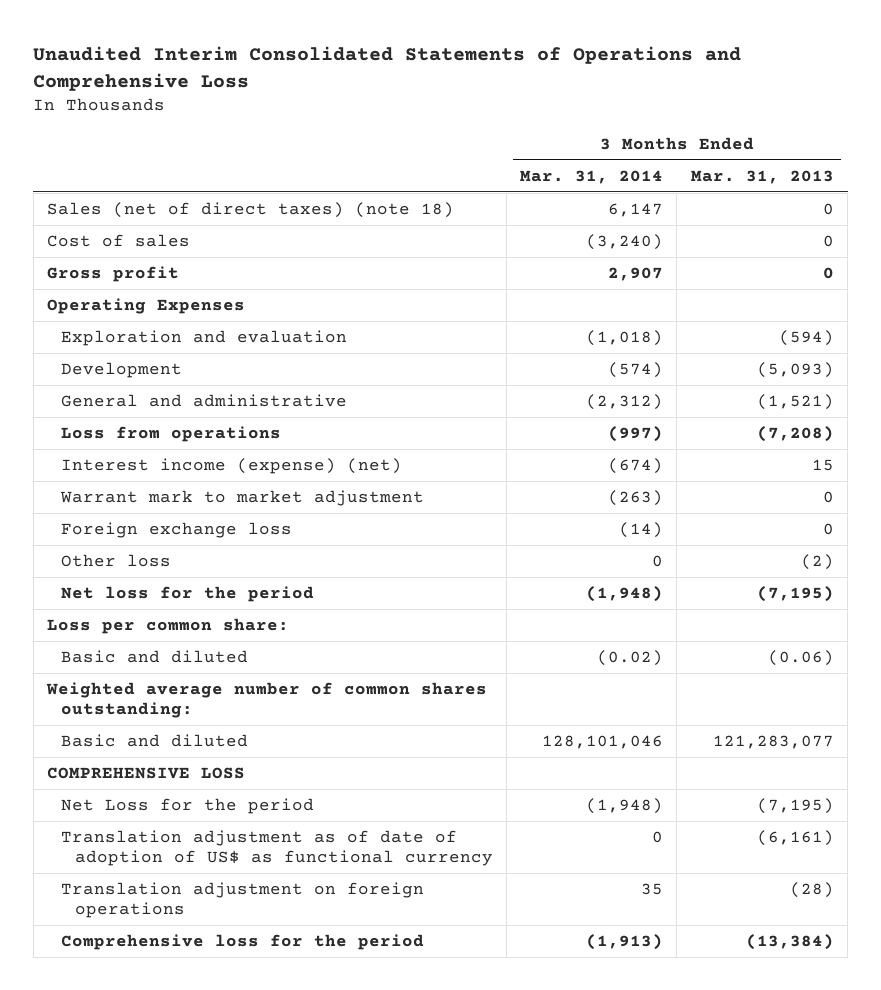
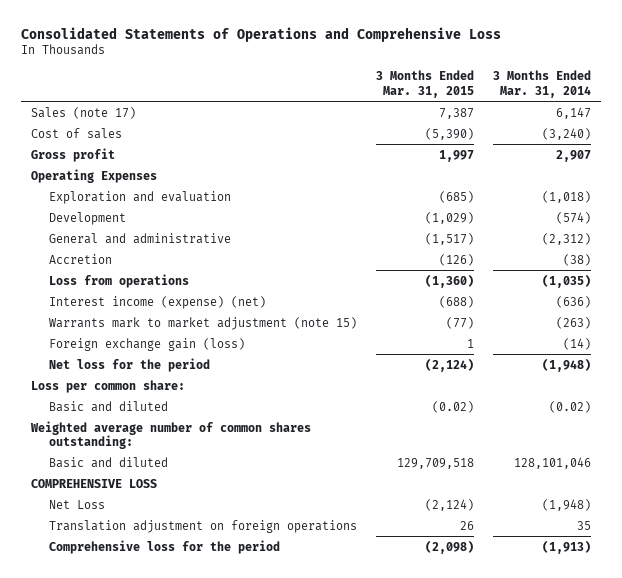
- Unaudited Interim Consolidated Statements of Operations and Comprehensive Loss
+ Consolidated Statements of Operations and Comprehensive Loss
- | 3 Months Ended Mar. 31, 2014 | 3 Months Ended Mar. 31, 2013
+ | 3 Months Ended Mar. 31, 2015 | 3 Months Ended Mar. 31, 2014
- Sales (net of direct taxes) (note 18) | 6,147 | 0
+ Sales (note 17) | 7,387 | 6,147
- Loss from operations | (997) | (7,208)
- Interest income (expense) (net) | (674) | 15
- Warrant mark to market adjustment | (263) | 0
- Foreign exchange loss | (14) | 0
- Other loss | 0 | (2)
+ Accretion | (126) | (38)
+ Loss from operations | (1,360) | (1,035)
+ Interest income (expense) (net) | (688) | (636)
+ Warrants mark to market adjustment (note 15) | (77) | (263)
+ Foreign exchange gain (loss) | 1 | (14)
- Net Loss for the period | (1,948) | (7,195)
- Translation adjustment as of date of adoption of US$ as functional currency | 0 | (6,161)
+ Net Loss | (2,124) | (1,948)

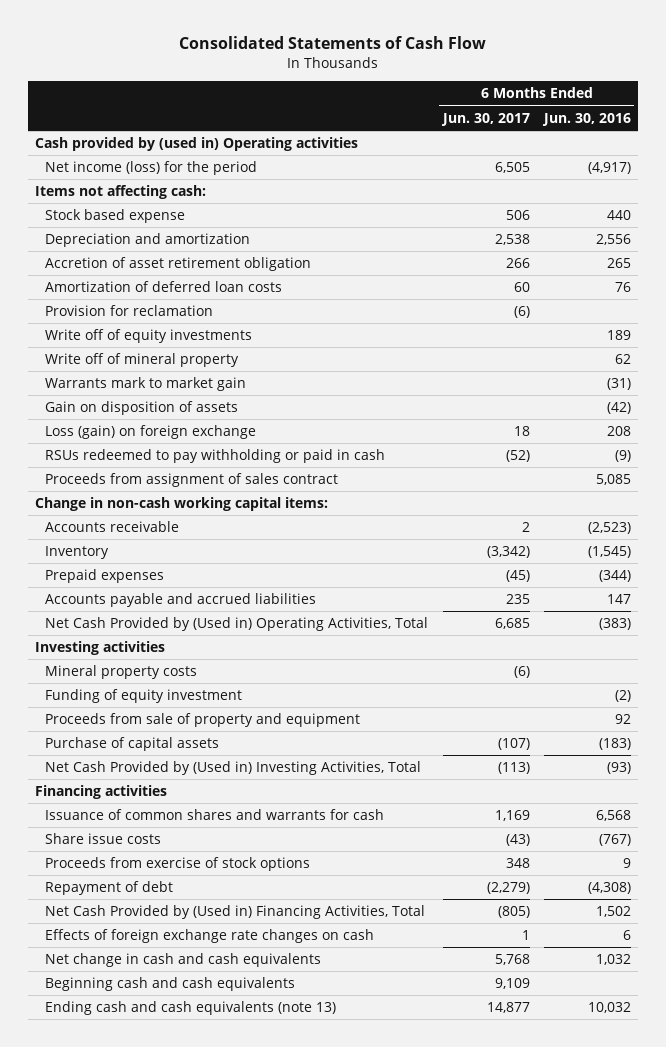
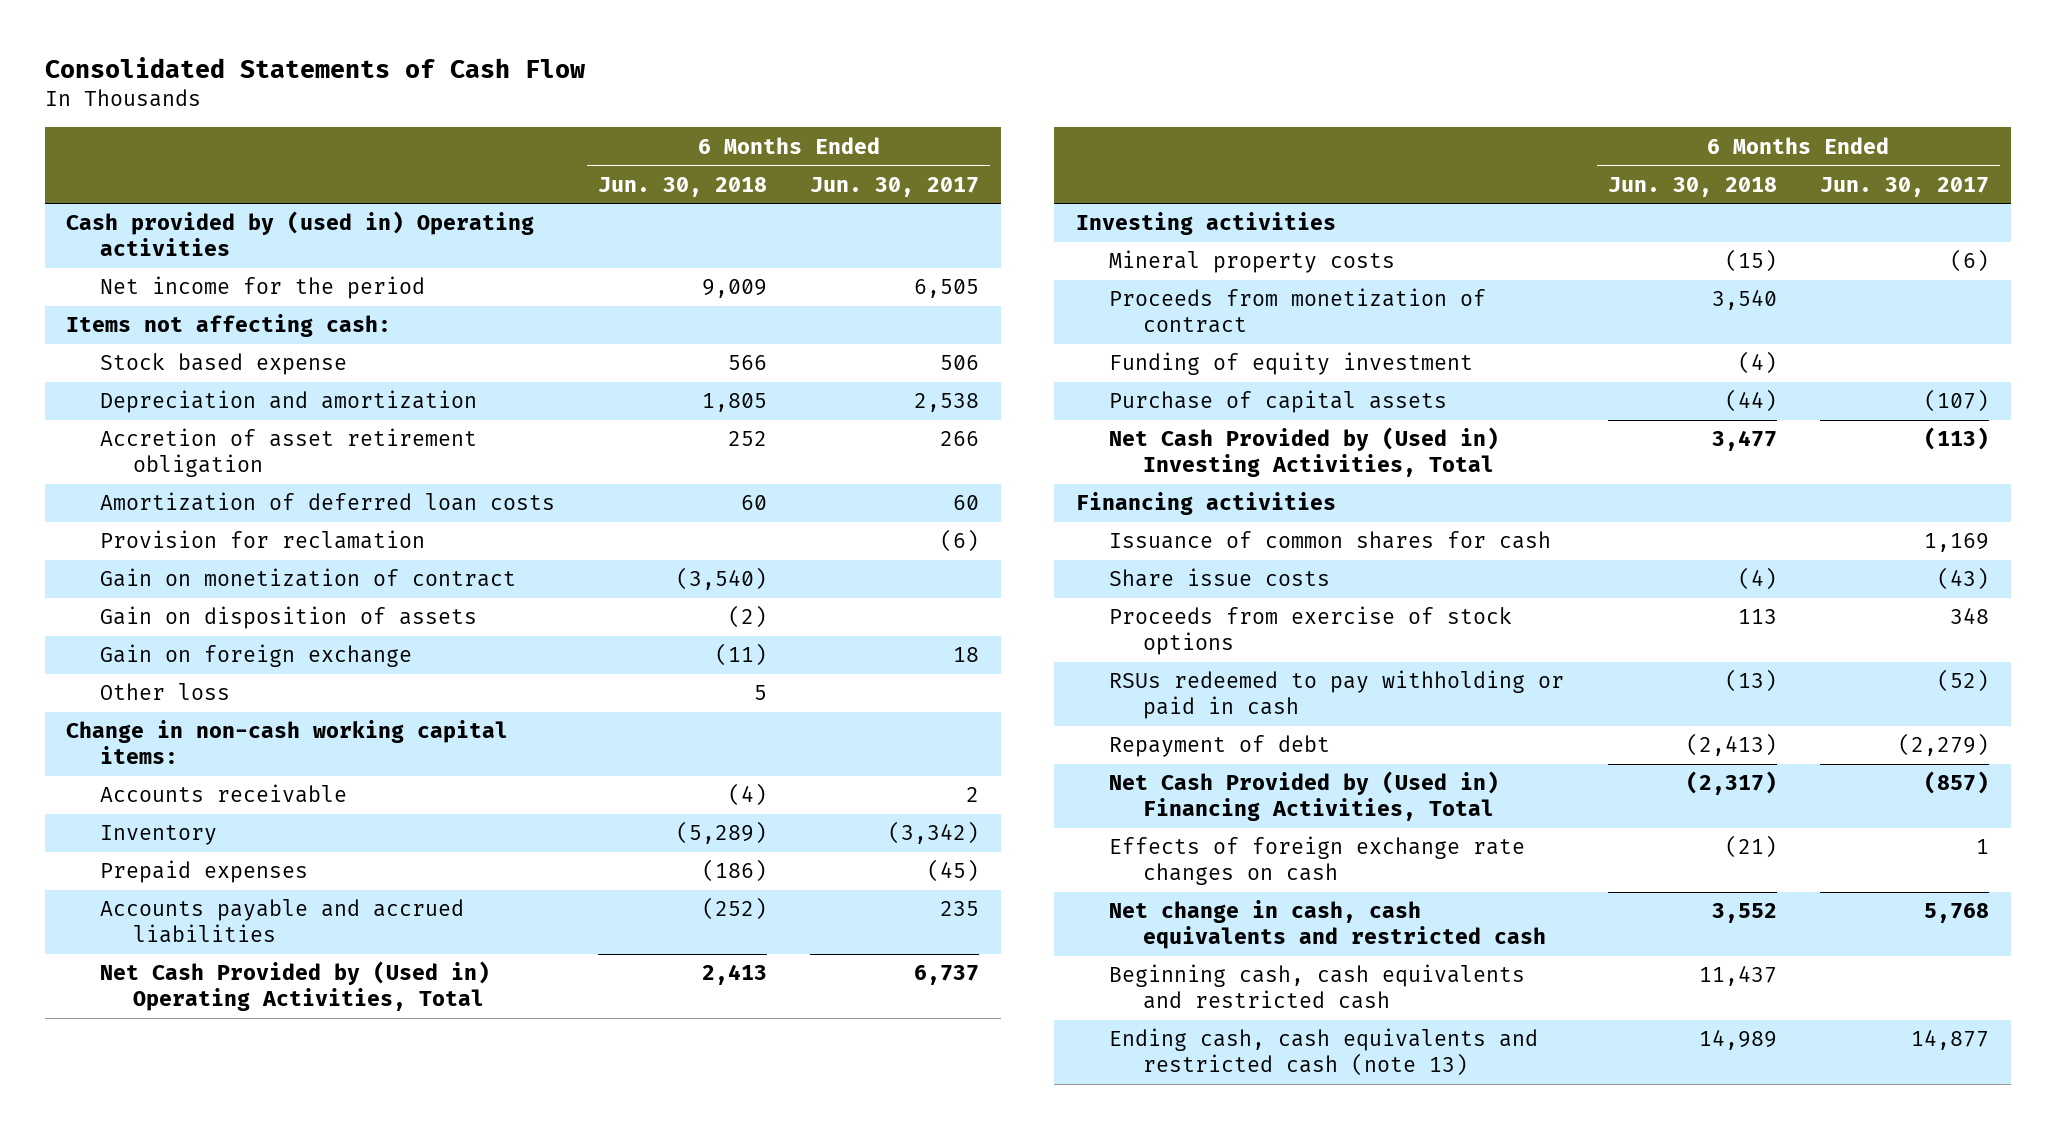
- | 6 Months Ended Jun. 30, 2017 | 6 Months Ended Jun. 30, 2016
+ | 6 Months Ended Jun. 30, 2018 | 6 Months Ended Jun. 30, 2017
- Net income (loss) for the period | 6,505 | (4,917)
+ Net income for the period | 9,009 | 6,505
- Write off of equity investments | | 189
- Write off of mineral property | | 62
- Warrants mark to market gain | | (31)
+ Gain on monetization of contract | (3,540) |
- Loss (gain) on foreign exchange | 18 | 208
- Proceeds from assignment of sales contract | | 5,085
+ Gain on foreign exchange | (11) | 18
+ Other loss | 5 |
- Net Cash Provided by (Used in) Operating Activities, Total | 6,685 | (383)
+ Net Cash Provided by (Used in) Operating Activities, Total | 2,413 | 6,737
+ Proceeds from monetization of contract | 3,540 |
- Proceeds from sale of property and equipment | | 92
- Issuance of common shares and warrants for cash | 1,169 | 6,568
+ Issuance of common shares for cash | | 1,169
moved down: RSUs redeemed to pay withholding or paid in cash | (13) | (52)
- Net Cash Provided by (Used in) Financing Activities, Total | (805) | 1,502
+ Net Cash Provided by (Used in) Financing Activities, Total | (2,317) | (857)
- Net change in cash and cash equivalents | 5,768 | 1,032
- Beginning cash and cash equivalents | 9,109 |
- Ending cash and cash equivalents (note 13) | 14,877 | 10,032
+ Net change in cash, cash equivalents and restricted cash | 3,552 | 5,768
+ Beginning cash, cash equivalents and restricted cash | 11,437 |
+ Ending cash, cash equivalents and restricted cash (note 13) | 14,989 | 14,877

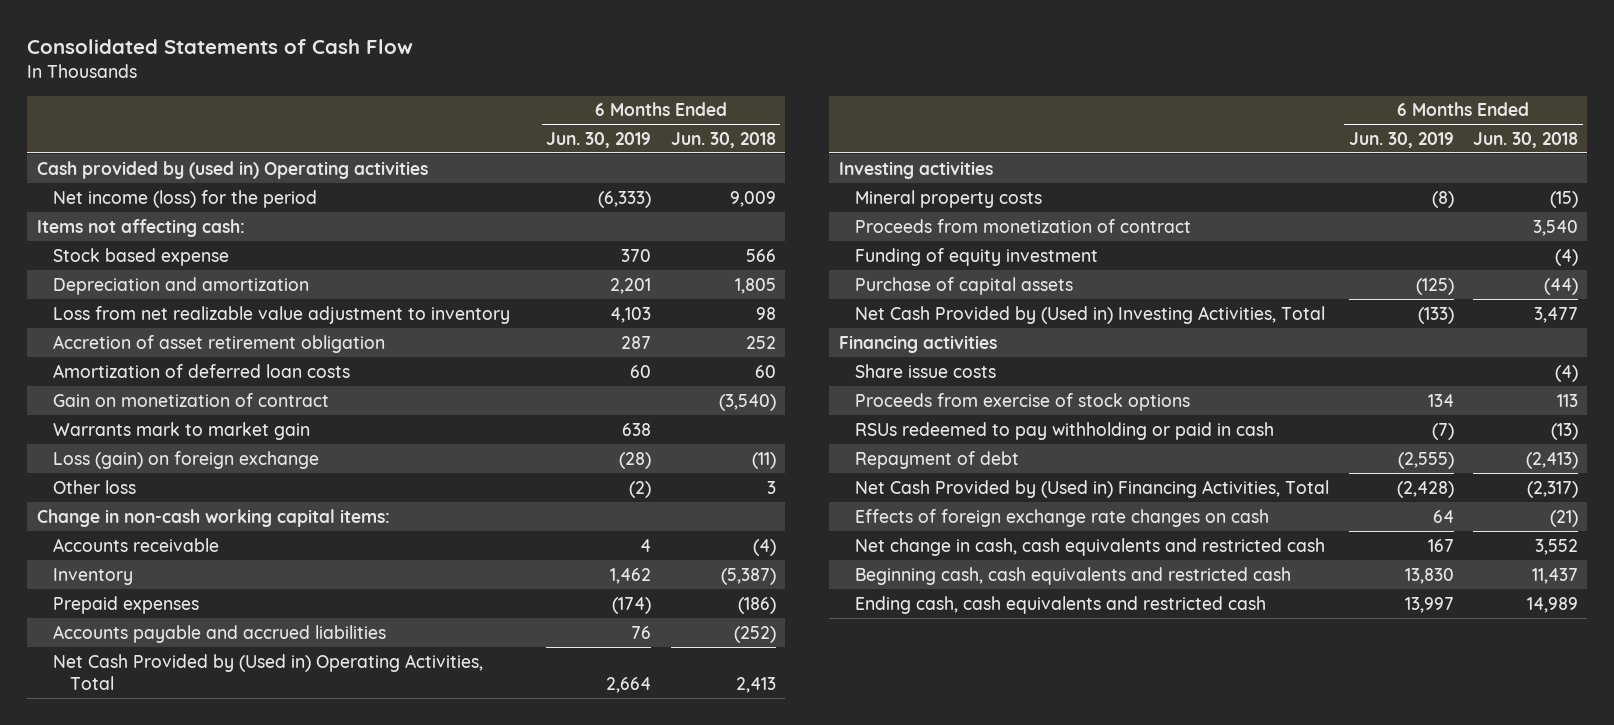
- | 6 Months Ended Jun. 30, 2018 | 6 Months Ended Jun. 30, 2017
+ | 6 Months Ended Jun. 30, 2019 | 6 Months Ended Jun. 30, 2018
- Net income for the period | 9,009 | 6,505
+ Net income (loss) for the period | (6,333) | 9,009
+ Loss from net realizable value adjustment to inventory | 4,103 | 98
- Provision for reclamation | | (6)
- Gain on disposition of assets | (2) |
- Gain on foreign exchange | (11) | 18
- Other loss | 5 |
+ Warrants mark to market gain | 638 |
+ Loss (gain) on foreign exchange | (28) | (11)
+ Other loss | (2) | 3
- Inventory | (5,289) | (3,342)
+ Inventory | 1,462 | (5,387)
- Issuance of common shares for cash | | 1,169
- Ending cash, cash equivalents and restricted cash (note 13) | 14,989 | 14,877
+ Ending cash, cash equivalents and restricted cash | 13,997 | 14,989

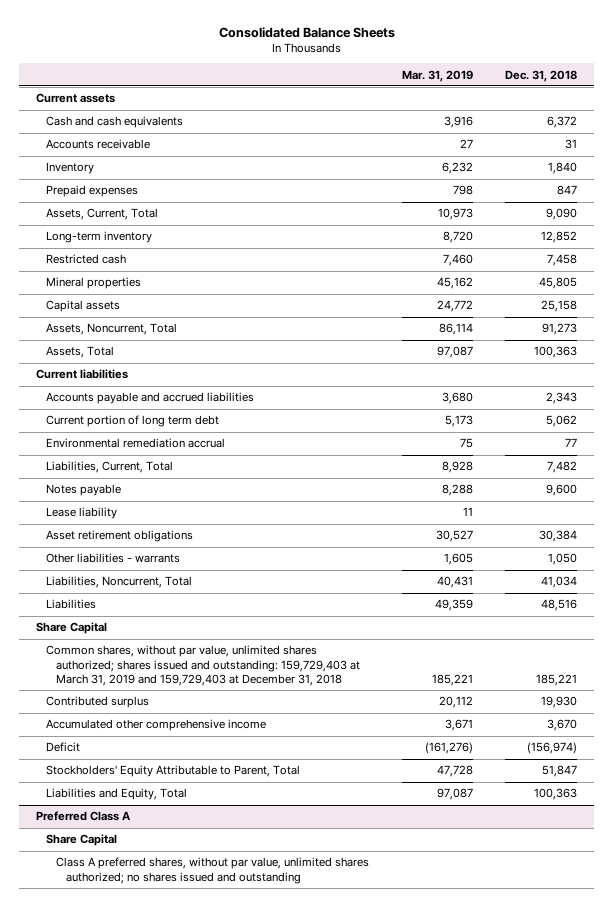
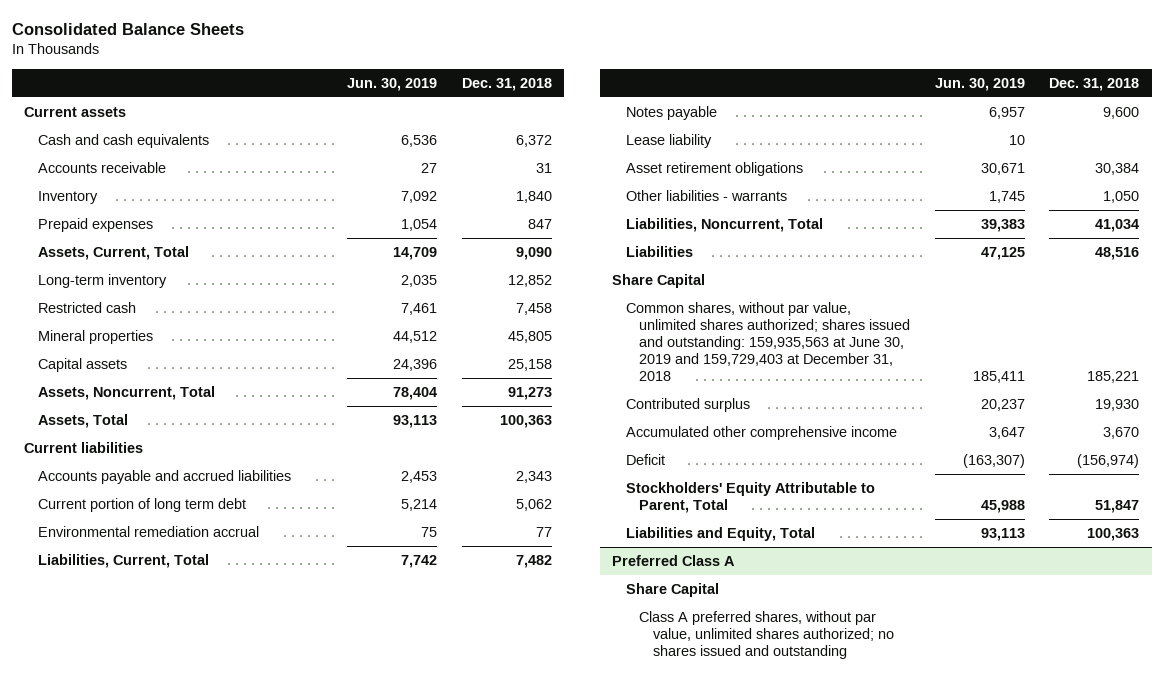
- | Mar. 31, 2019 | Dec. 31, 2018
+ | Jun. 30, 2019 | Dec. 31, 2018
- Common shares, without par value, unlimited shares authorized; shares issued and outstanding: 159,729,403 at March 31, 2019 and 159,729,403 at December 31, 2018 | 185,221 | 185,221
+ Common shares, without par value, unlimited shares authorized; shares issued and outstanding: 159,935,563 at June 30, 2019 and 159,729,403 at December 31, 2018 | 185,411 | 185,221

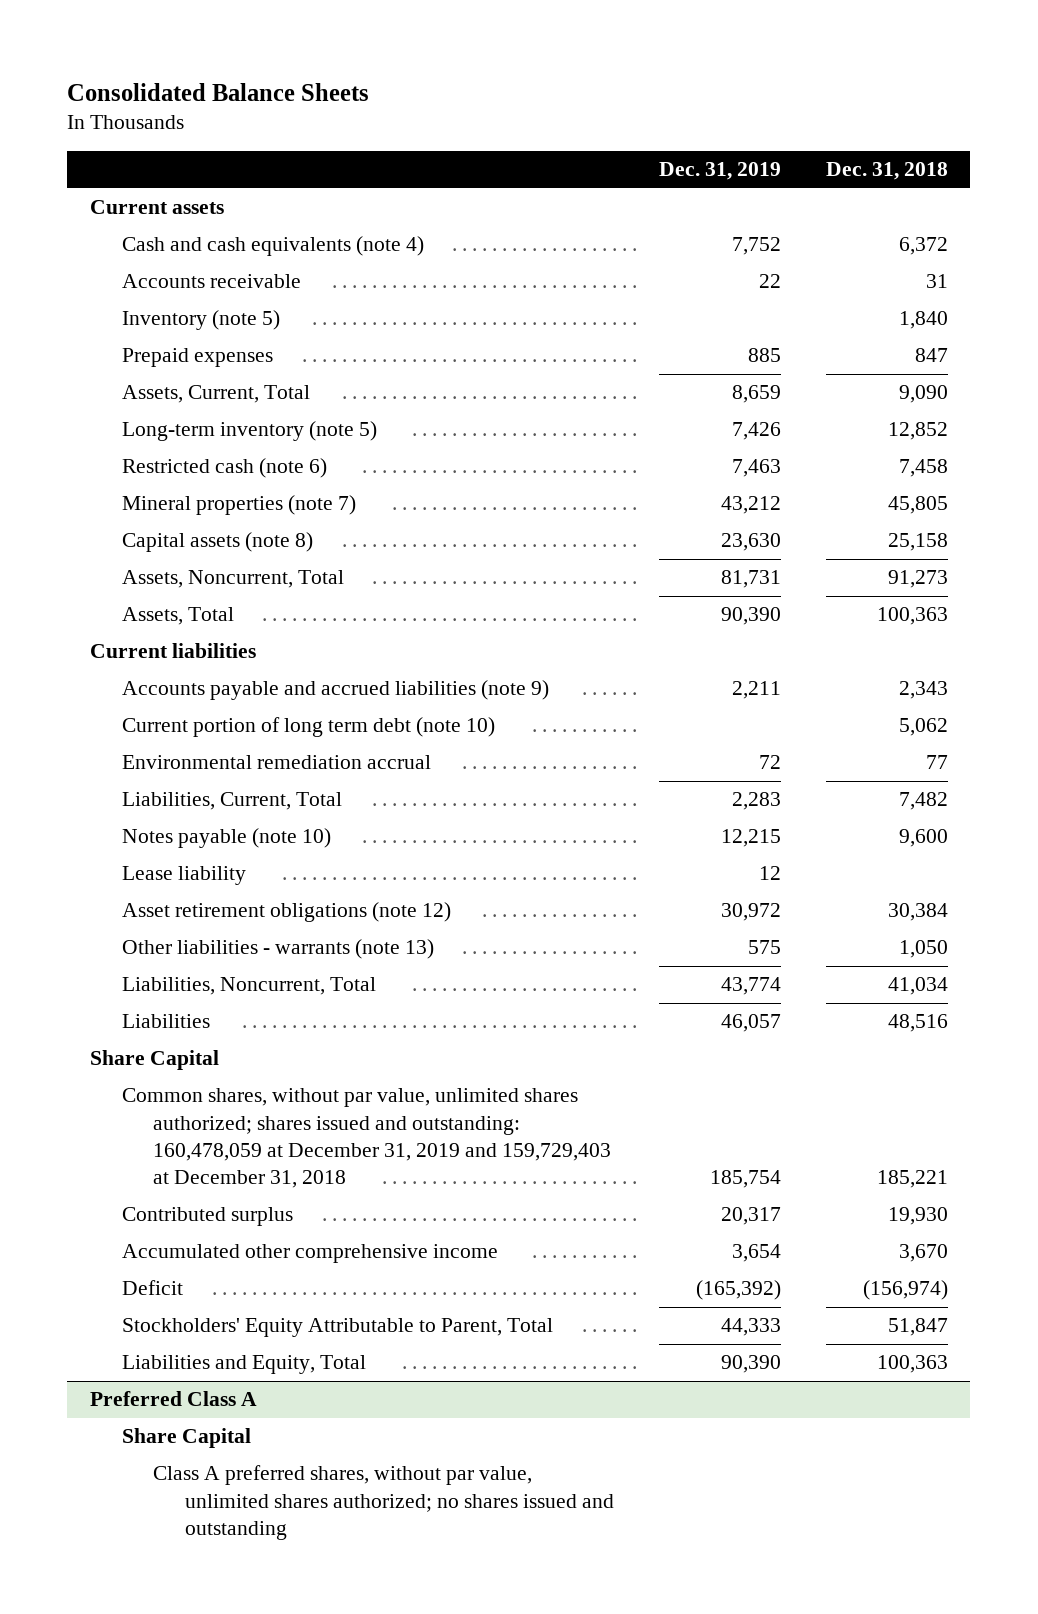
- | Jun. 30, 2019 | Dec. 31, 2018
+ | Dec. 31, 2019 | Dec. 31, 2018
- Cash and cash equivalents | 6,536 | 6,372
+ Cash and cash equivalents (note 4) | 7,752 | 6,372
- Inventory | 7,092 | 1,840
+ Inventory (note 5) | | 1,840
- Long-term inventory | 2,035 | 12,852
- Restricted cash | 7,461 | 7,458
- Mineral properties | 44,512 | 45,805
- Capital assets | 24,396 | 25,158
+ Long-term inventory (note 5) | 7,426 | 12,852
+ Restricted cash (note 6) | 7,463 | 7,458
+ Mineral properties (note 7) | 43,212 | 45,805
+ Capital assets (note 8) | 23,630 | 25,158
- Accounts payable and accrued liabilities | 2,453 | 2,343
- Current portion of long term debt | 5,214 | 5,062
+ Accounts payable and accrued liabilities (note 9) | 2,211 | 2,343
+ Current portion of long term debt (note 10) | | 5,062
- Notes payable | 6,957 | 9,600
+ Notes payable (note 10) | 12,215 | 9,600
- Asset retirement obligations | 30,671 | 30,384
- Other liabilities - warrants | 1,745 | 1,050
+ Asset retirement obligations (note 12) | 30,972 | 30,384
+ Other liabilities - warrants (note 13) | 575 | 1,050
- Common shares, without par value, unlimited shares authorized; shares issued and outstanding: 159,935,563 at June 30, 2019 and 159,729,403 at December 31, 2018 | 185,411 | 185,221
+ Common shares, without par value, unlimited shares authorized; shares issued and outstanding: 160,478,059 at December 31, 2019 and 159,729,403 at December 31, 2018 | 185,754 | 185,221

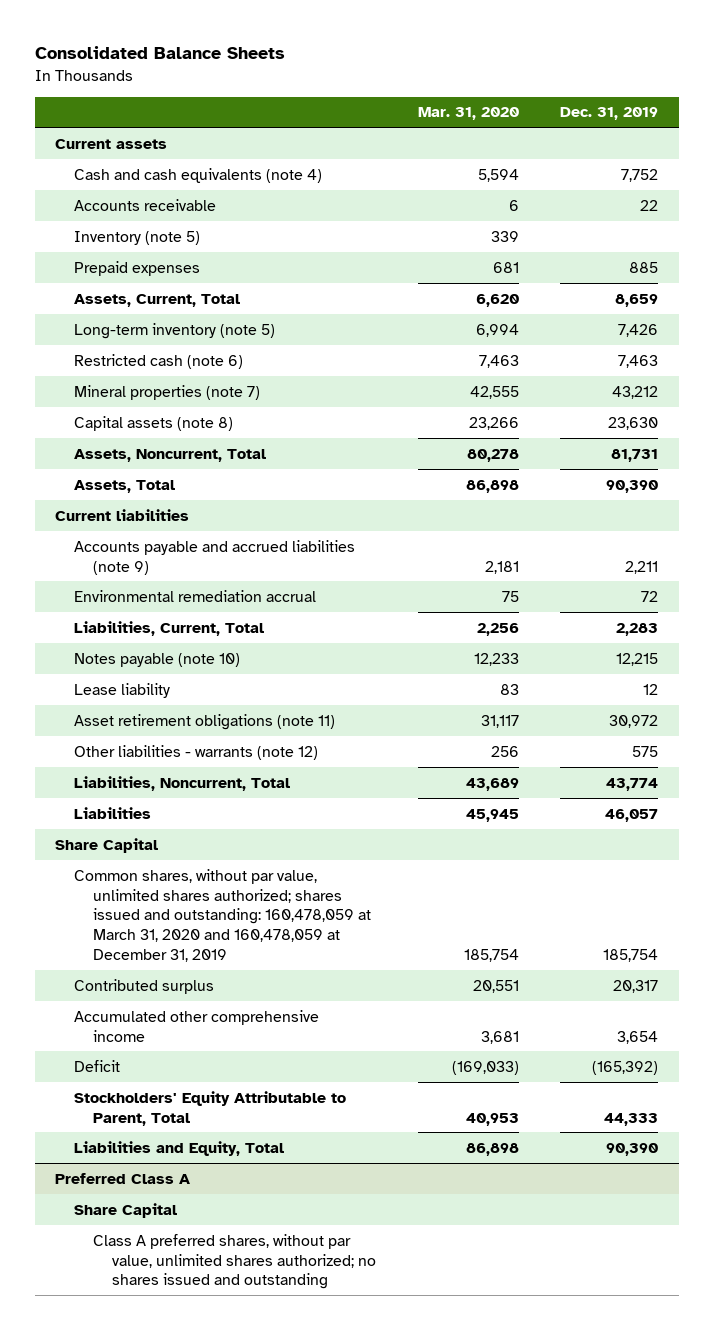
- | Dec. 31, 2019 | Dec. 31, 2018
+ | Mar. 31, 2020 | Dec. 31, 2019
- Current portion of long term debt (note 10) | | 5,062
- Asset retirement obligations (note 12) | 30,972 | 30,384
- Other liabilities - warrants (note 13) | 575 | 1,050
+ Asset retirement obligations (note 11) | 31,117 | 30,972
+ Other liabilities - warrants (note 12) | 256 | 575
- Common shares, without par value, unlimited shares authorized; shares issued and outstanding: 160,478,059 at December 31, 2019 and 159,729,403 at December 31, 2018 | 185,754 | 185,221
+ Common shares, without par value, unlimited shares authorized; shares issued and outstanding: 160,478,059 at March 31, 2020 and 160,478,059 at December 31, 2019 | 185,754 | 185,754

